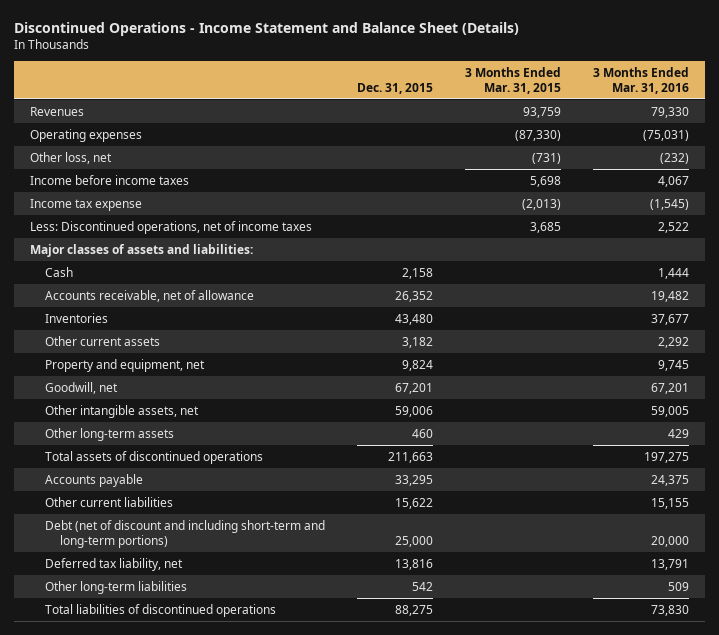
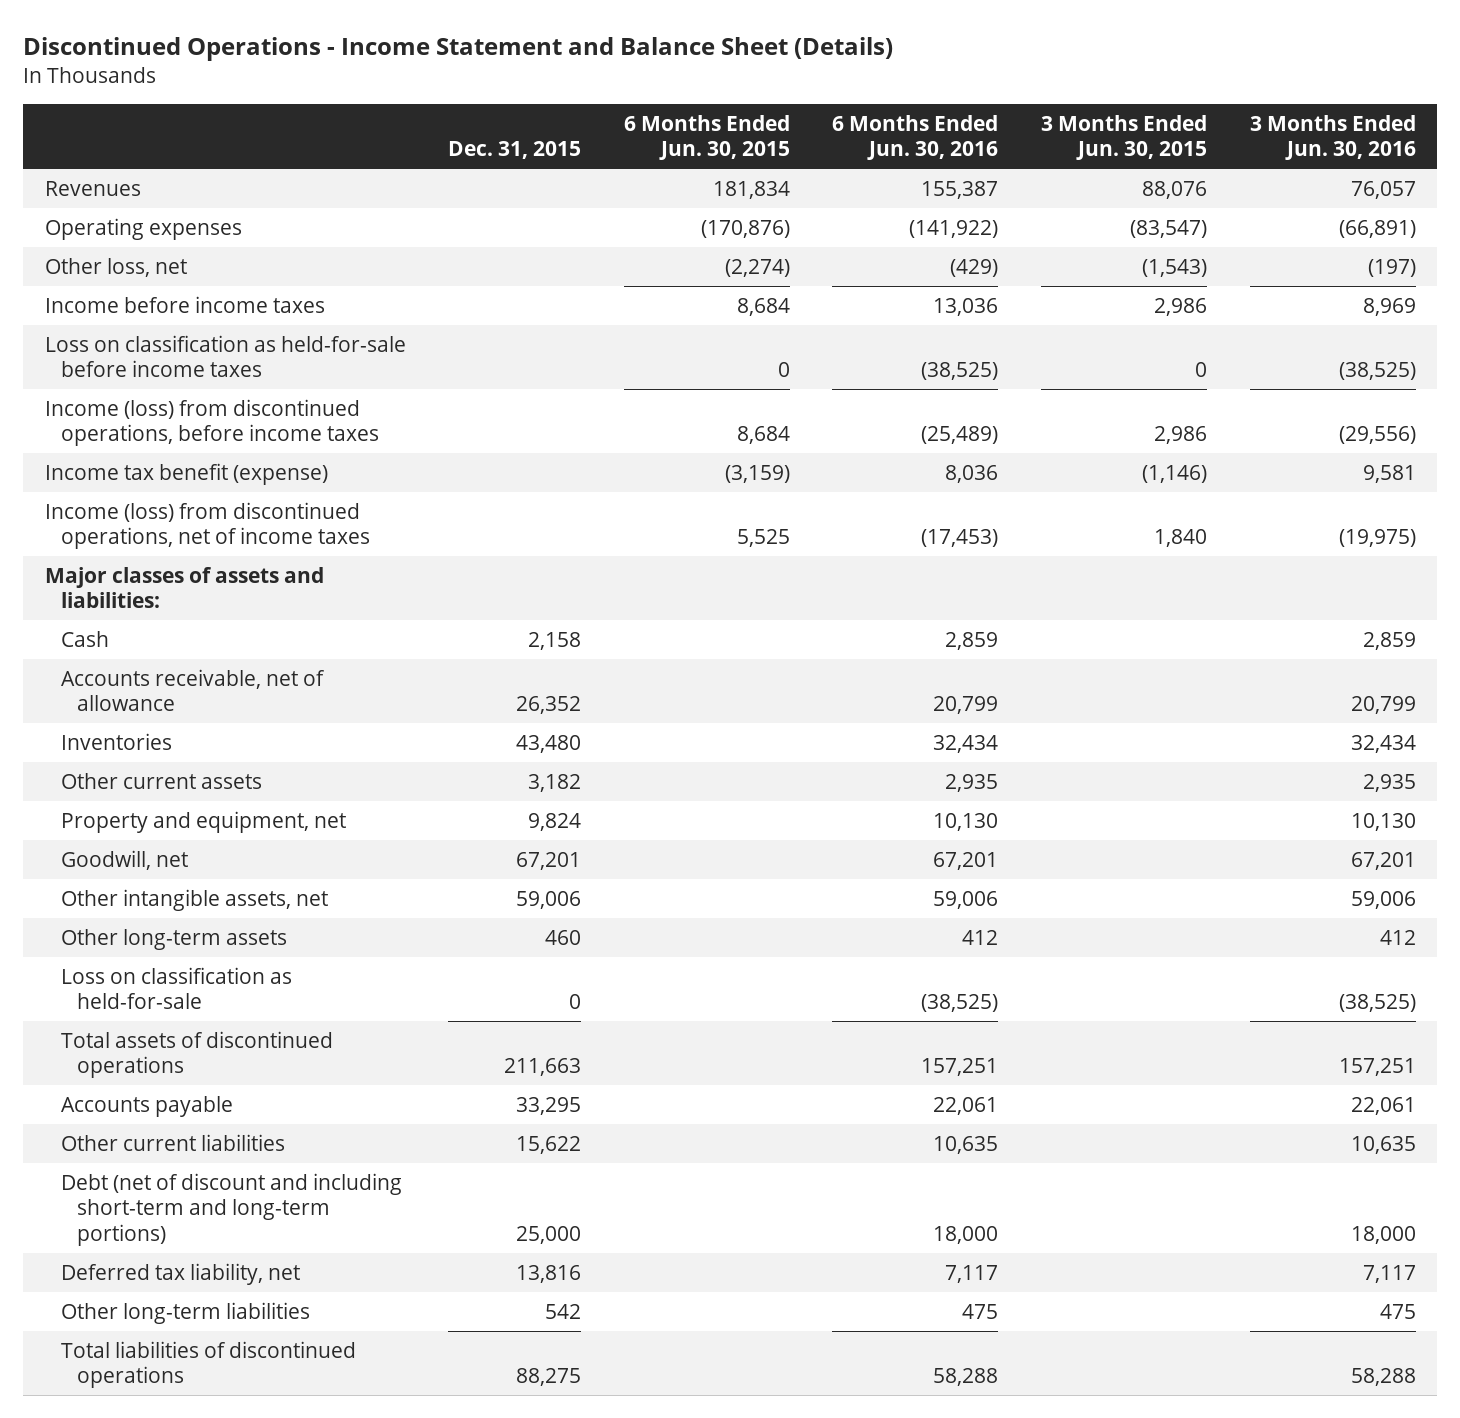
- | Dec. 31, 2015 | 3 Months Ended Mar. 31, 2015 | 3 Months Ended Mar. 31, 2016
+ | Dec. 31, 2015 | 6 Months Ended Jun. 30, 2015 | 6 Months Ended Jun. 30, 2016 | 3 Months Ended Jun. 30, 2015 | 3 Months Ended Jun. 30, 2016
- Income tax expense | | (2,013) | (1,545)
- Less: Discontinued operations, net of income taxes | | 3,685 | 2,522
+ Loss on classification as held-for-sale before income taxes | | 0 | (38,525) | 0 | (38,525)
+ Income (loss) from discontinued operations, before income taxes | | 8,684 | (25,489) | 2,986 | (29,556)
+ Income tax benefit (expense) | | (3,159) | 8,036 | (1,146) | 9,581
+ Income (loss) from discontinued operations, net of income taxes | | 5,525 | (17,453) | 1,840 | (19,975)
+ Loss on classification as held-for-sale | 0 | | (38,525) | | (38,525)

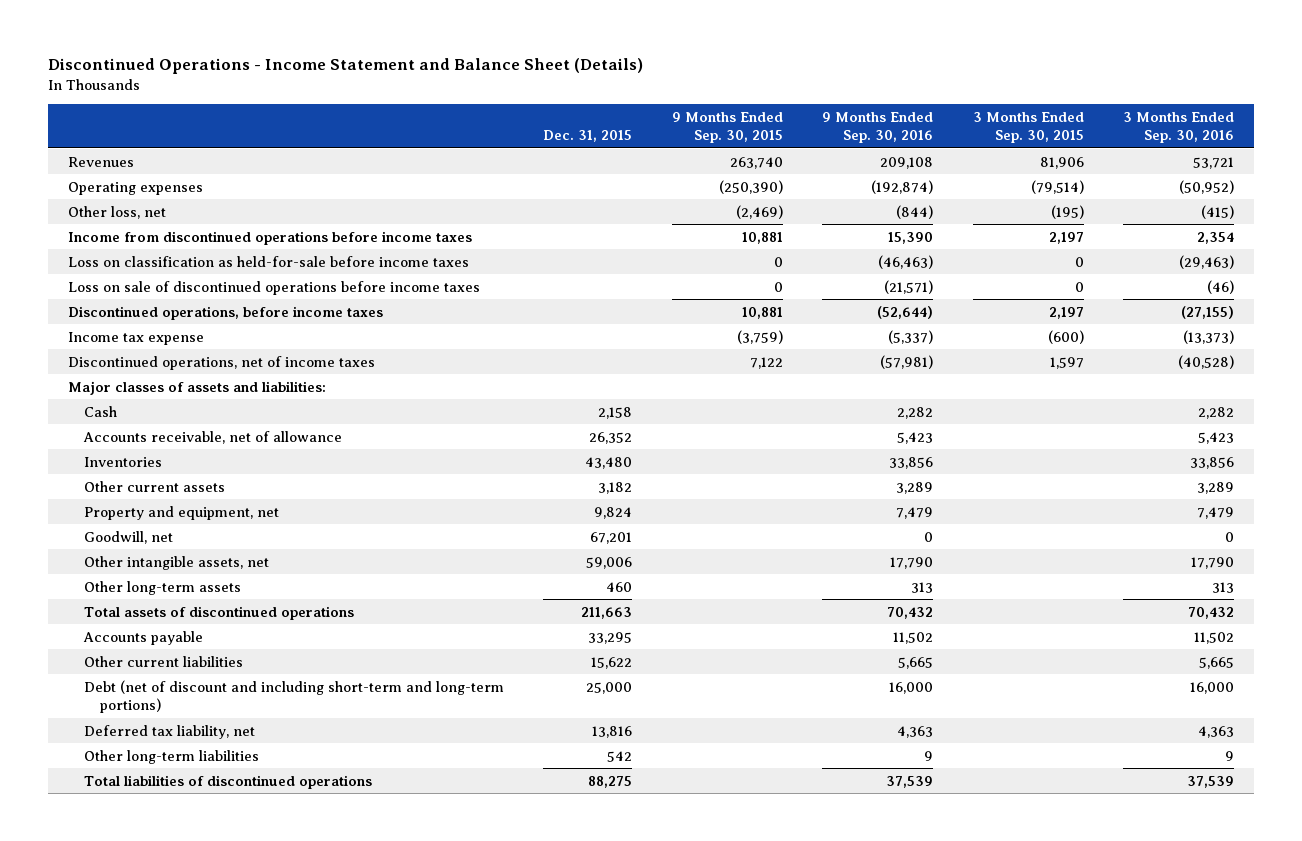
- | Dec. 31, 2015 | 6 Months Ended Jun. 30, 2015 | 6 Months Ended Jun. 30, 2016 | 3 Months Ended Jun. 30, 2015 | 3 Months Ended Jun. 30, 2016
+ | Dec. 31, 2015 | 9 Months Ended Sep. 30, 2015 | 9 Months Ended Sep. 30, 2016 | 3 Months Ended Sep. 30, 2015 | 3 Months Ended Sep. 30, 2016
- Income before income taxes | | 8,684 | 13,036 | 2,986 | 8,969
+ Income from discontinued operations before income taxes | | 10,881 | 15,390 | 2,197 | 2,354
- Income (loss) from discontinued operations, before income taxes | | 8,684 | (25,489) | 2,986 | (29,556)
- Income tax benefit (expense) | | (3,159) | 8,036 | (1,146) | 9,581
- Income (loss) from discontinued operations, net of income taxes | | 5,525 | (17,453) | 1,840 | (19,975)
+ Loss on sale of discontinued operations before income taxes | | 0 | (21,571) | 0 | (46)
+ Discontinued operations, before income taxes | | 10,881 | (52,644) | 2,197 | (27,155)
+ Income tax expense | | (3,759) | (5,337) | (600) | (13,373)
+ Discontinued operations, net of income taxes | | 7,122 | (57,981) | 1,597 | (40,528)
- Loss on classification as held-for-sale | 0 | | (38,525) | | (38,525)

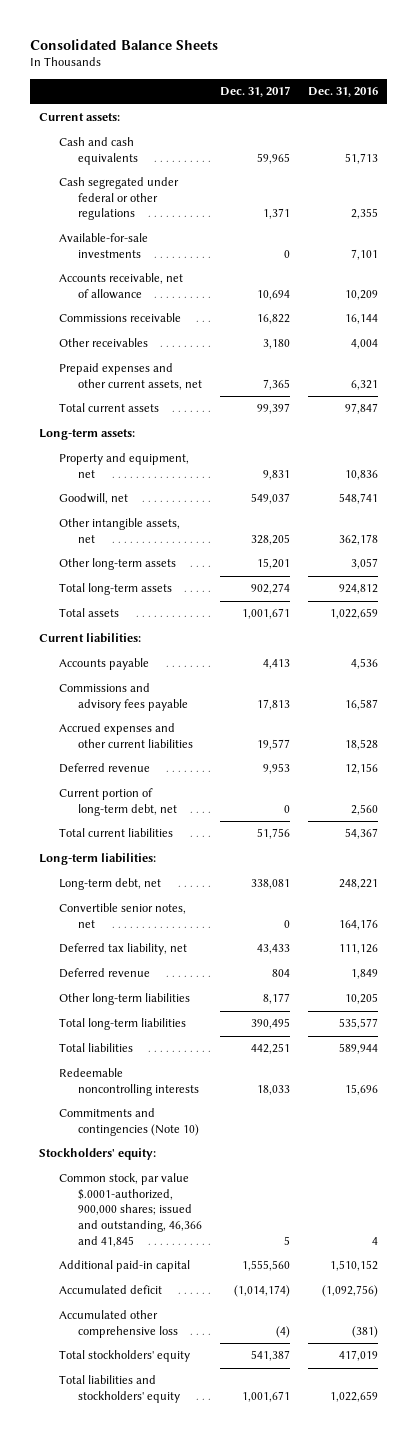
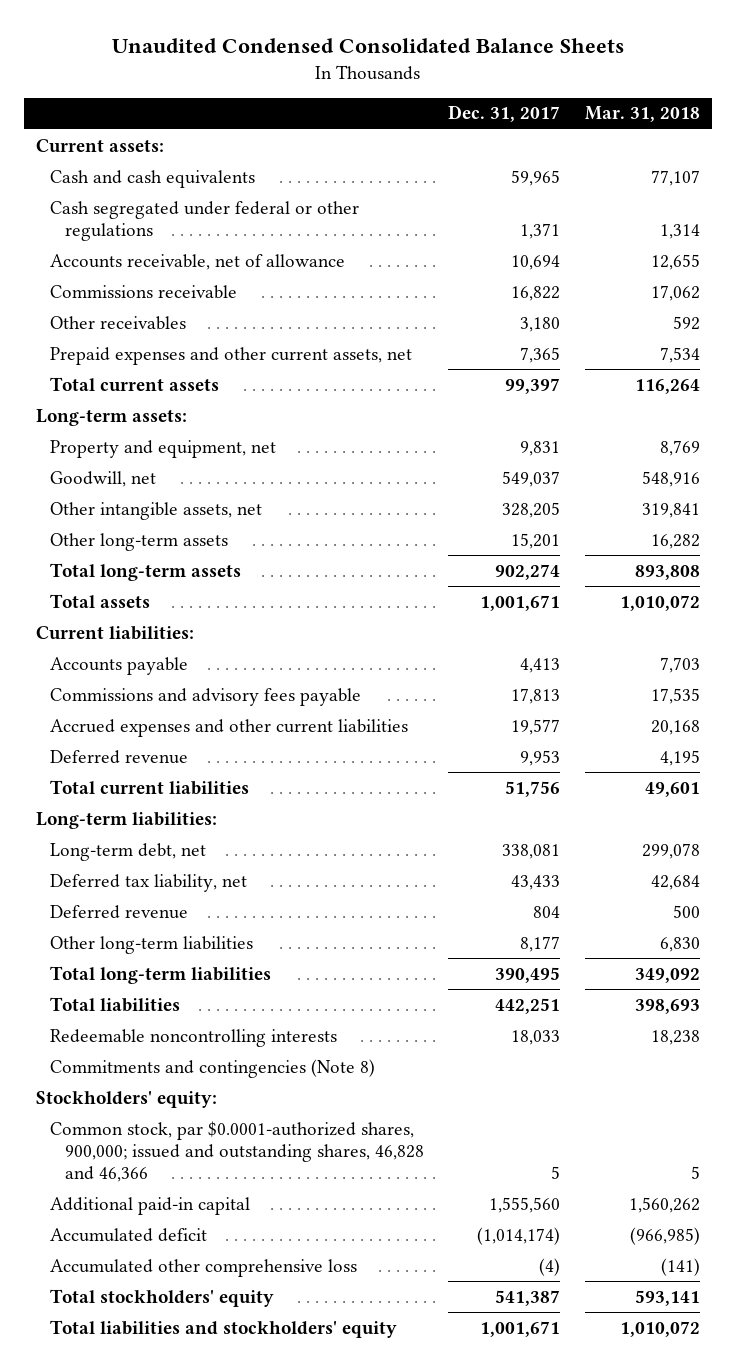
- Consolidated Balance Sheets
+ Unaudited Condensed Consolidated Balance Sheets
- | Dec. 31, 2017 | Dec. 31, 2016
+ | Dec. 31, 2017 | Mar. 31, 2018
- Available-for-sale investments | 0 | 7,101
- Current portion of long-term debt, net | 0 | 2,560
- Convertible senior notes, net | 0 | 164,176
- Commitments and contingencies (Note 10)
+ Commitments and contingencies (Note 8)
- Common stock, par value $.0001-authorized, 900,000 shares; issued and outstanding, 46,366 and 41,845 | 5 | 4
+ Common stock, par $0.0001-authorized shares, 900,000; issued and outstanding shares, 46,828 and 46,366 | 5 | 5

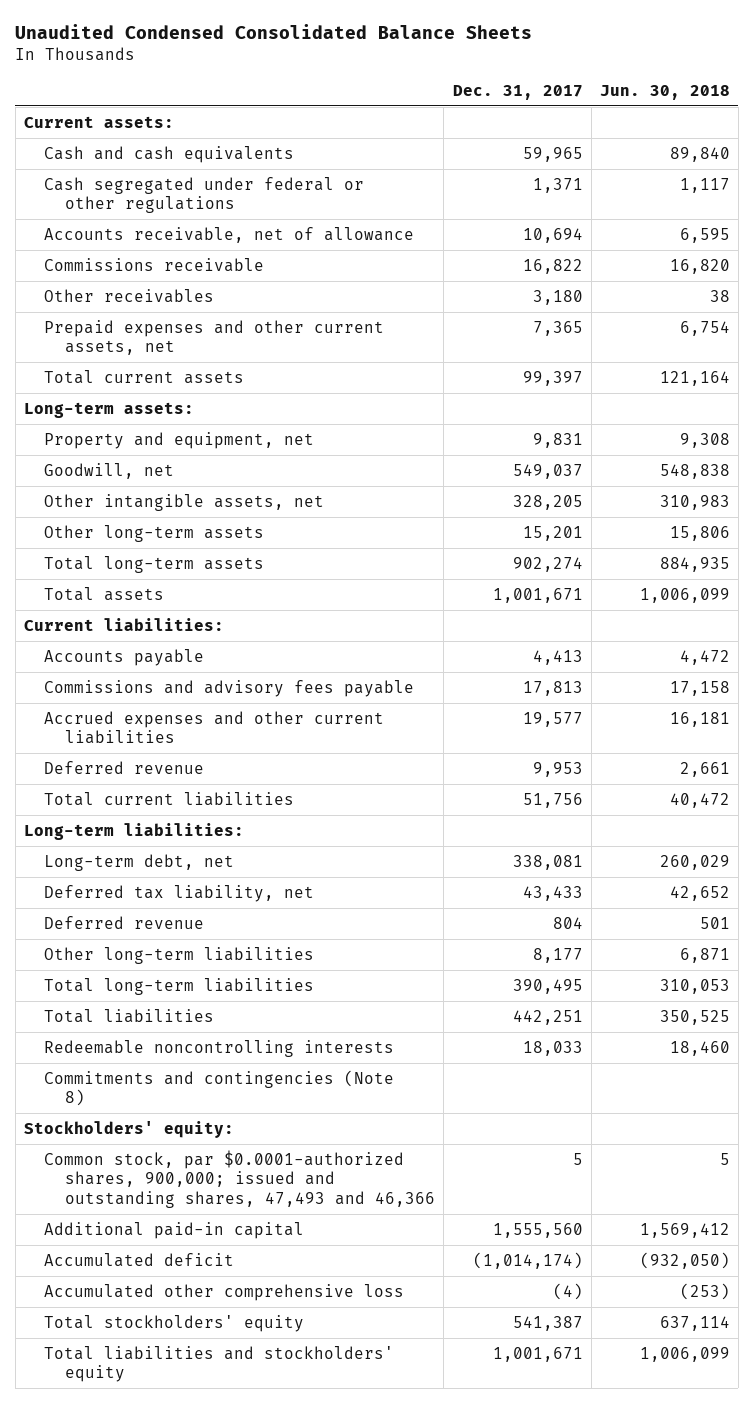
- | Dec. 31, 2017 | Mar. 31, 2018
+ | Dec. 31, 2017 | Jun. 30, 2018
- Common stock, par $0.0001-authorized shares, 900,000; issued and outstanding shares, 46,828 and 46,366 | 5 | 5
+ Common stock, par $0.0001-authorized shares, 900,000; issued and outstanding shares, 47,493 and 46,366 | 5 | 5

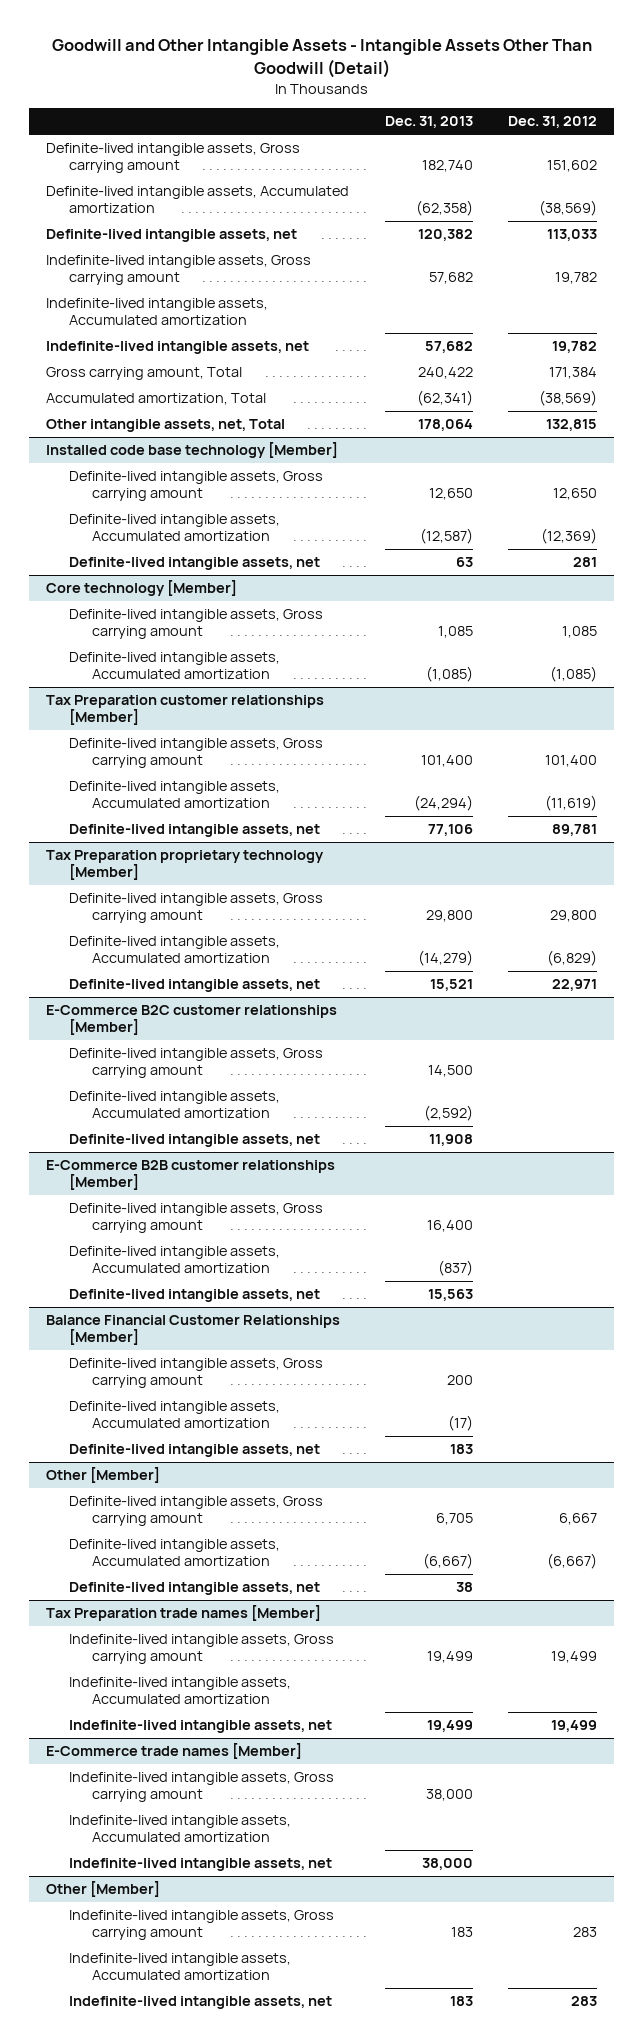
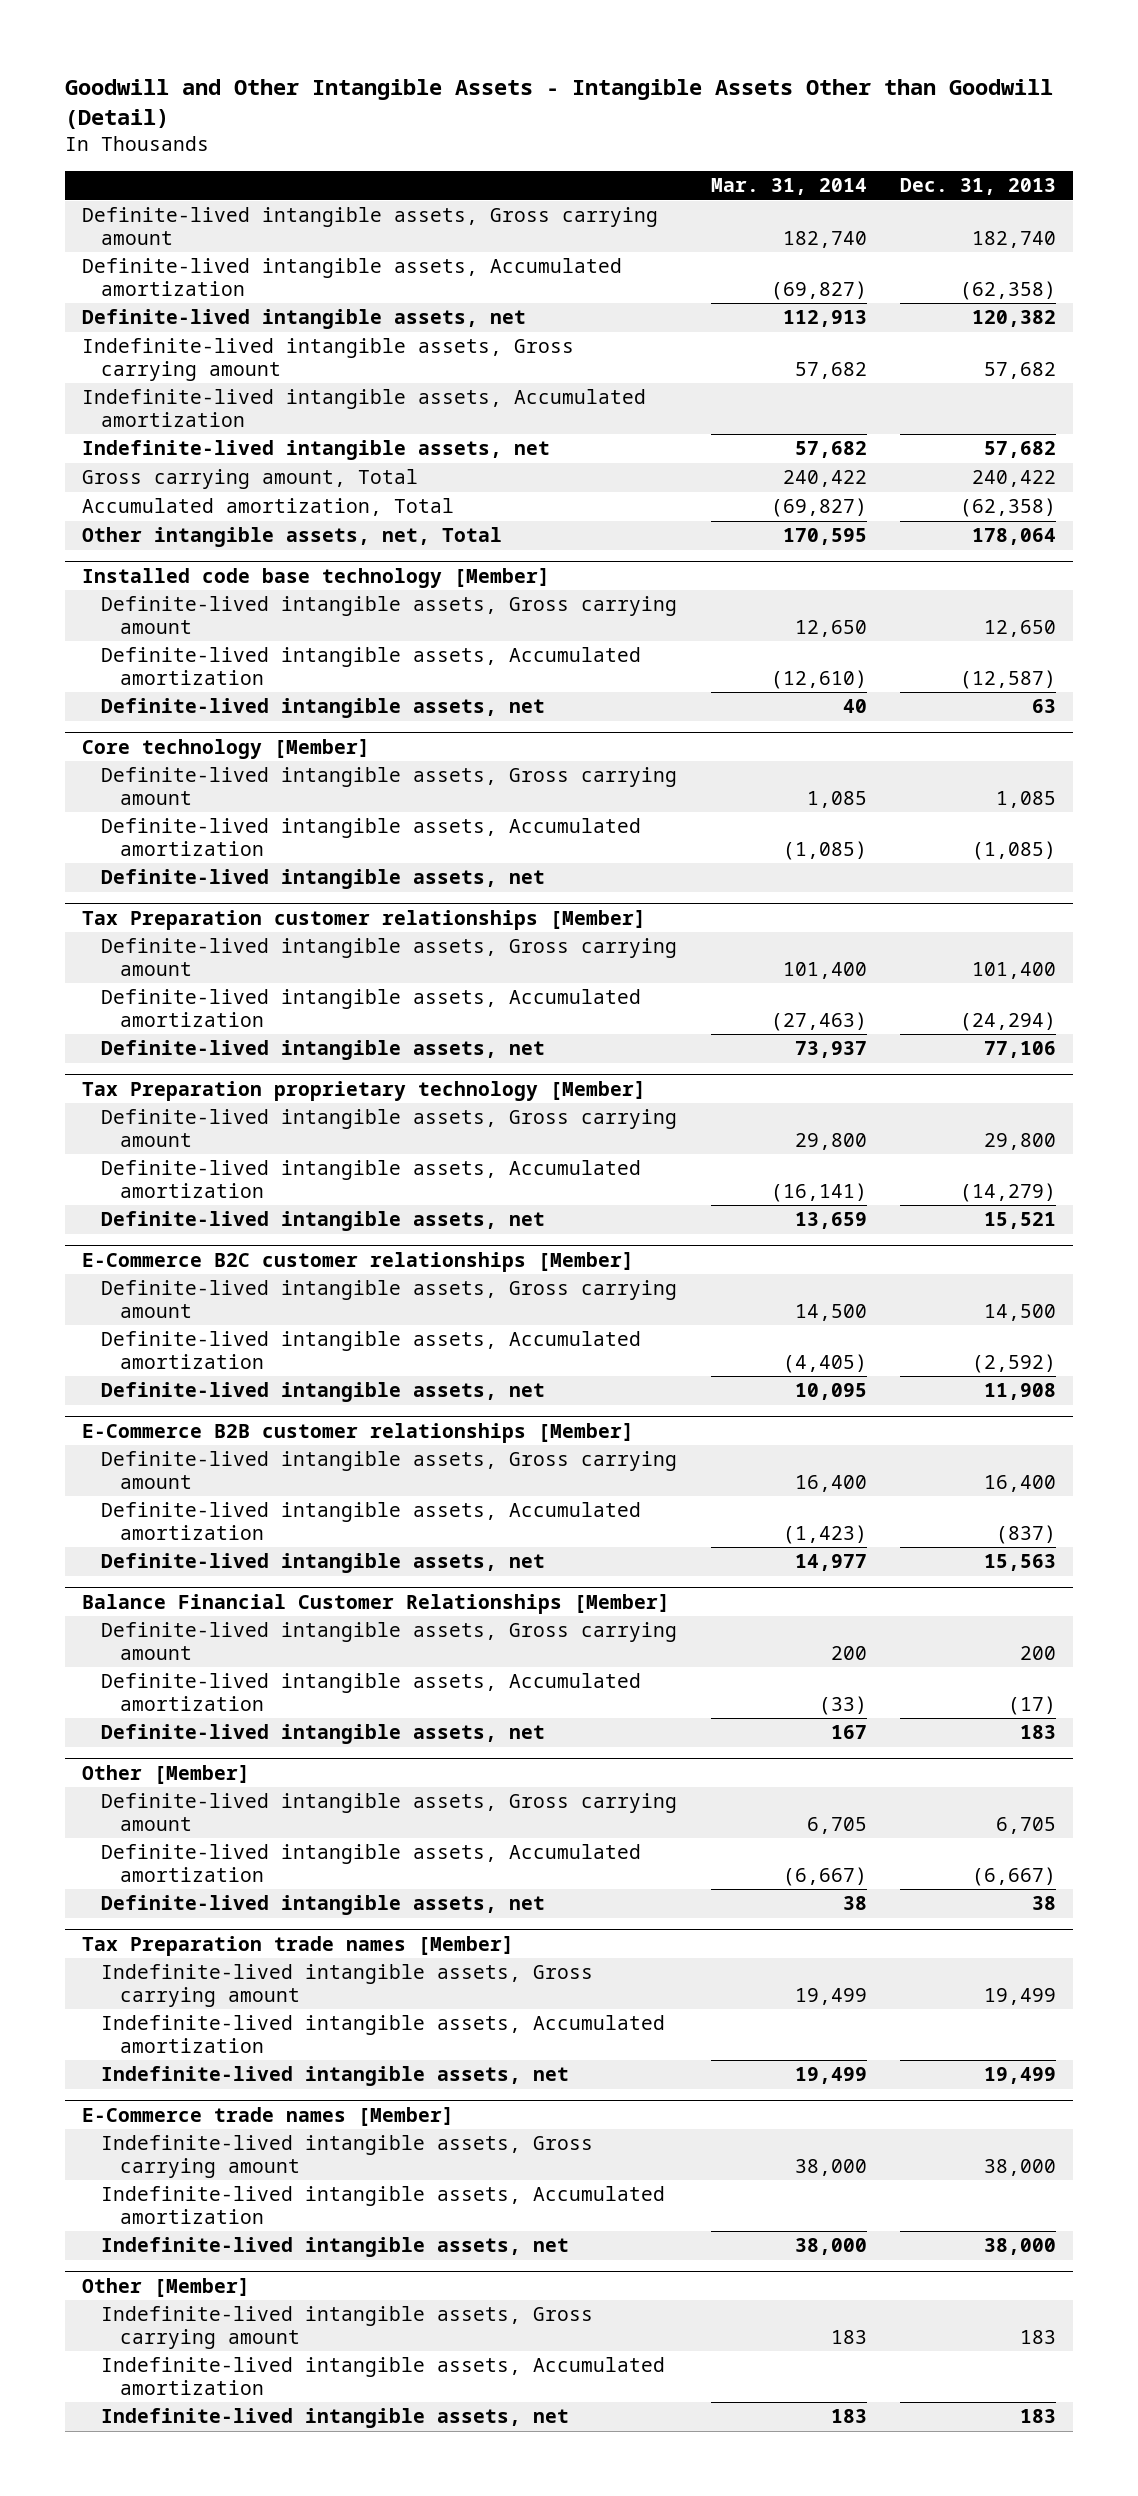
- Goodwill and Other Intangible Assets - Intangible Assets Other Than Goodwill (Detail)
+ Goodwill and Other Intangible Assets - Intangible Assets Other than Goodwill (Detail)
- | Dec. 31, 2013 | Dec. 31, 2012
+ | Mar. 31, 2014 | Dec. 31, 2013
- Accumulated amortization, Total | (62,341) | (38,569)
+ Accumulated amortization, Total | (69,827) | (62,358)
@ Core technology [Member]
+ Definite-lived intangible assets, net

